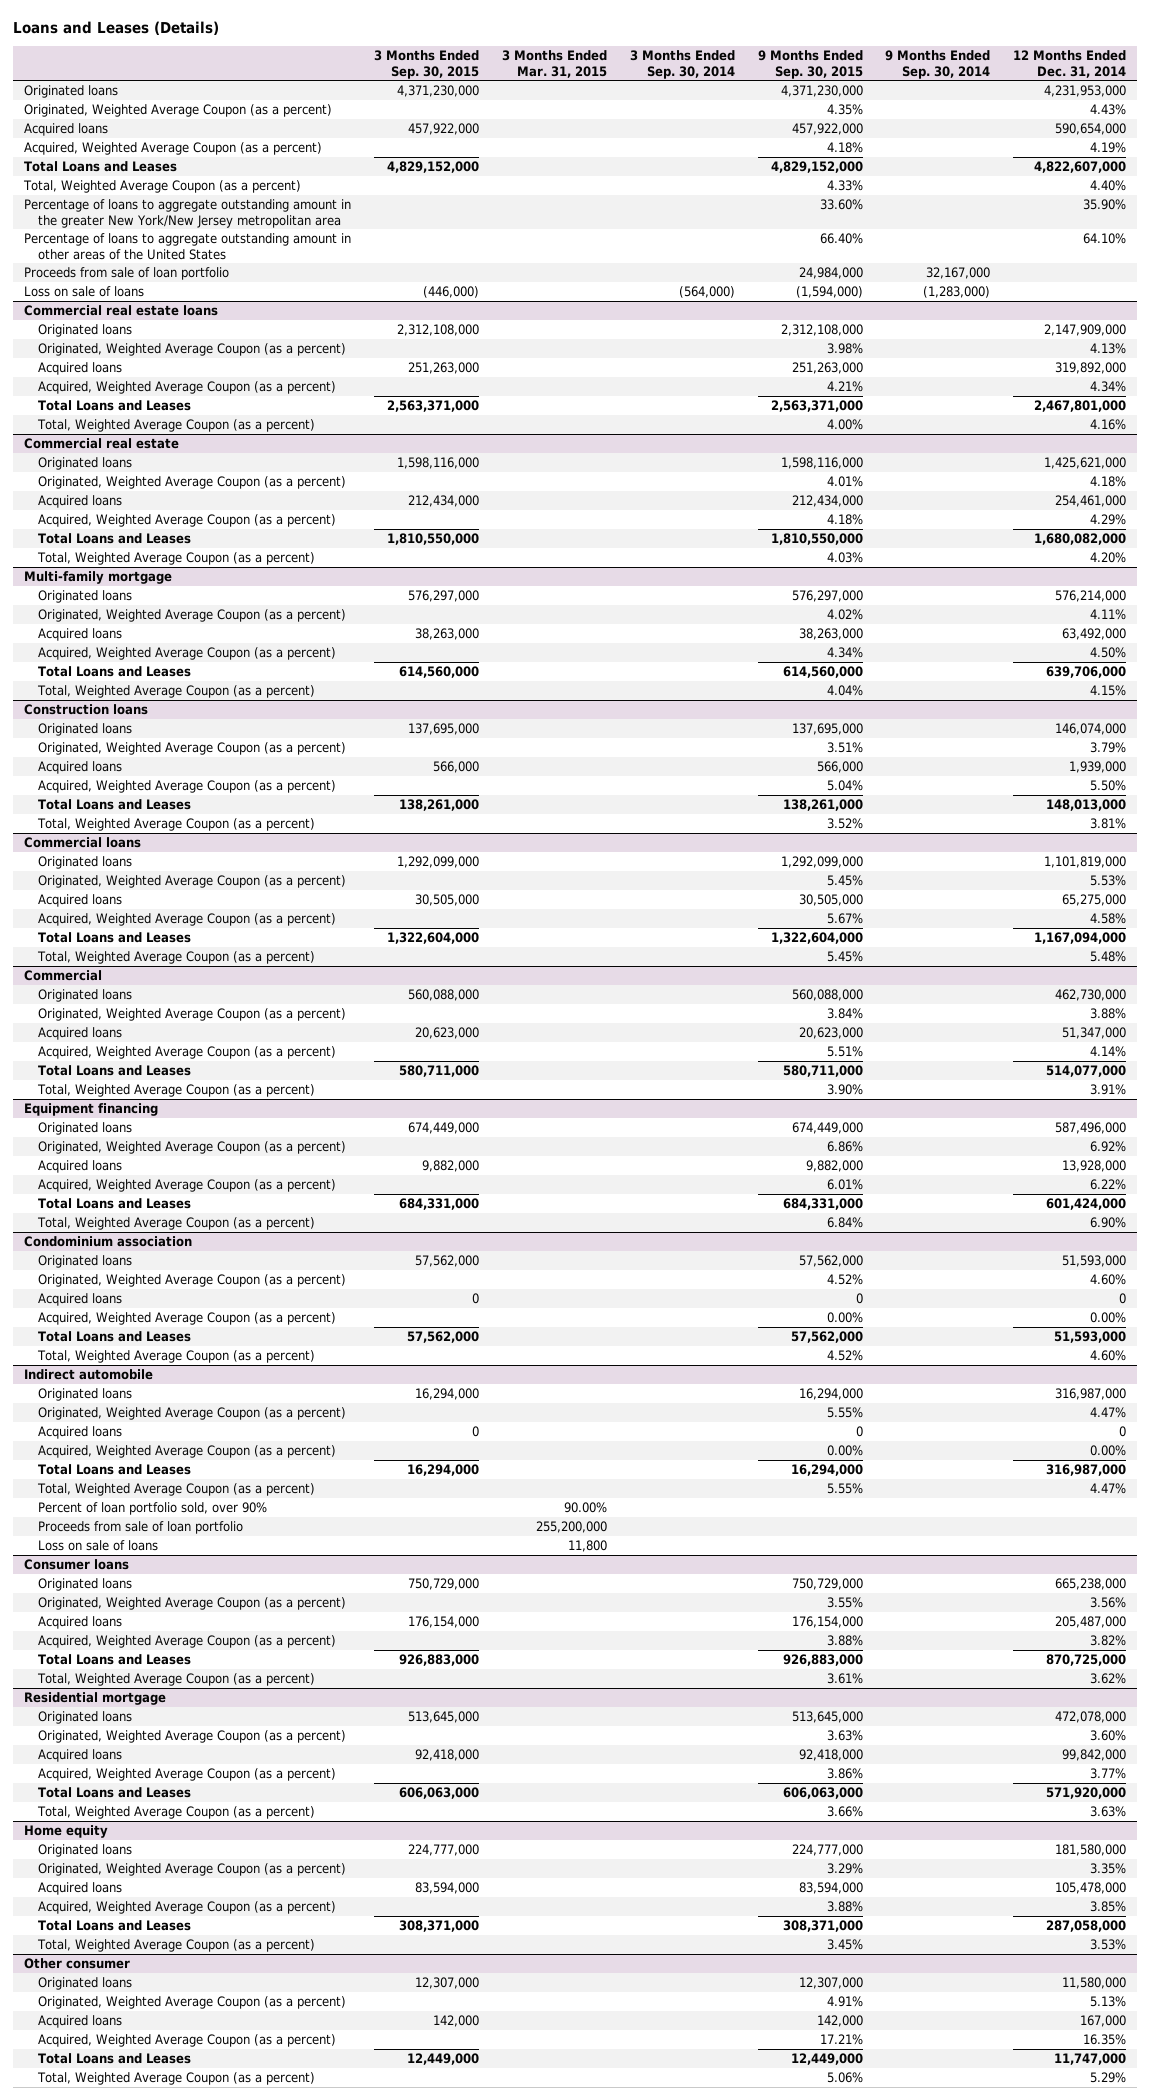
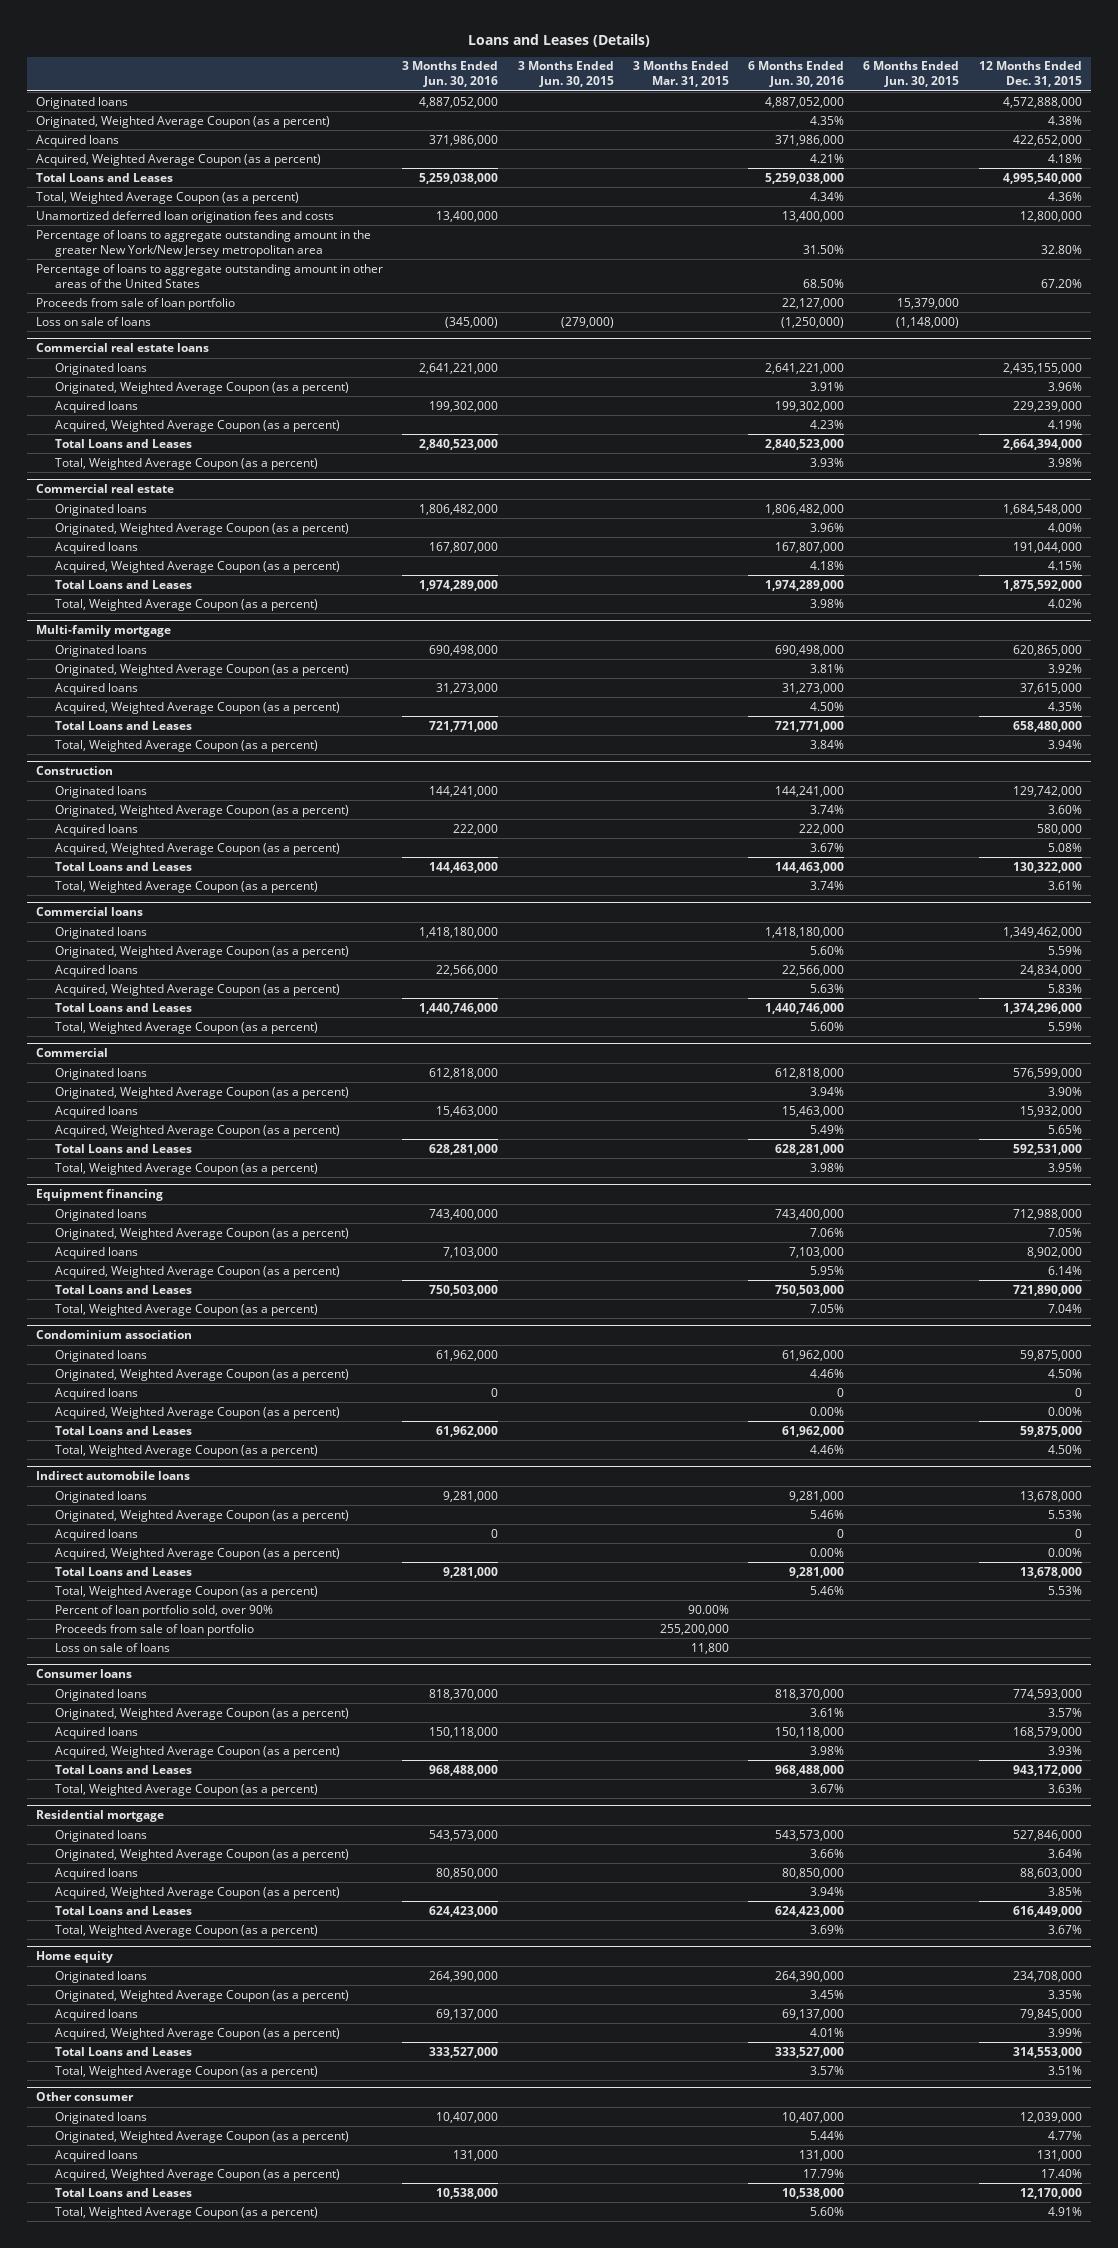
- | 3 Months Ended Sep. 30, 2015 | 3 Months Ended Mar. 31, 2015 | 3 Months Ended Sep. 30, 2014 | 9 Months Ended Sep. 30, 2015 | 9 Months Ended Sep. 30, 2014 | 12 Months Ended Dec. 31, 2014
+ | 3 Months Ended Jun. 30, 2016 | 3 Months Ended Jun. 30, 2015 | 3 Months Ended Mar. 31, 2015 | 6 Months Ended Jun. 30, 2016 | 6 Months Ended Jun. 30, 2015 | 12 Months Ended Dec. 31, 2015
+ Unamortized deferred loan origination fees and costs | 13,400,000 | | | 13,400,000 | | 12,800,000
- Construction loans
+ Construction
- Indirect automobile
+ Indirect automobile loans

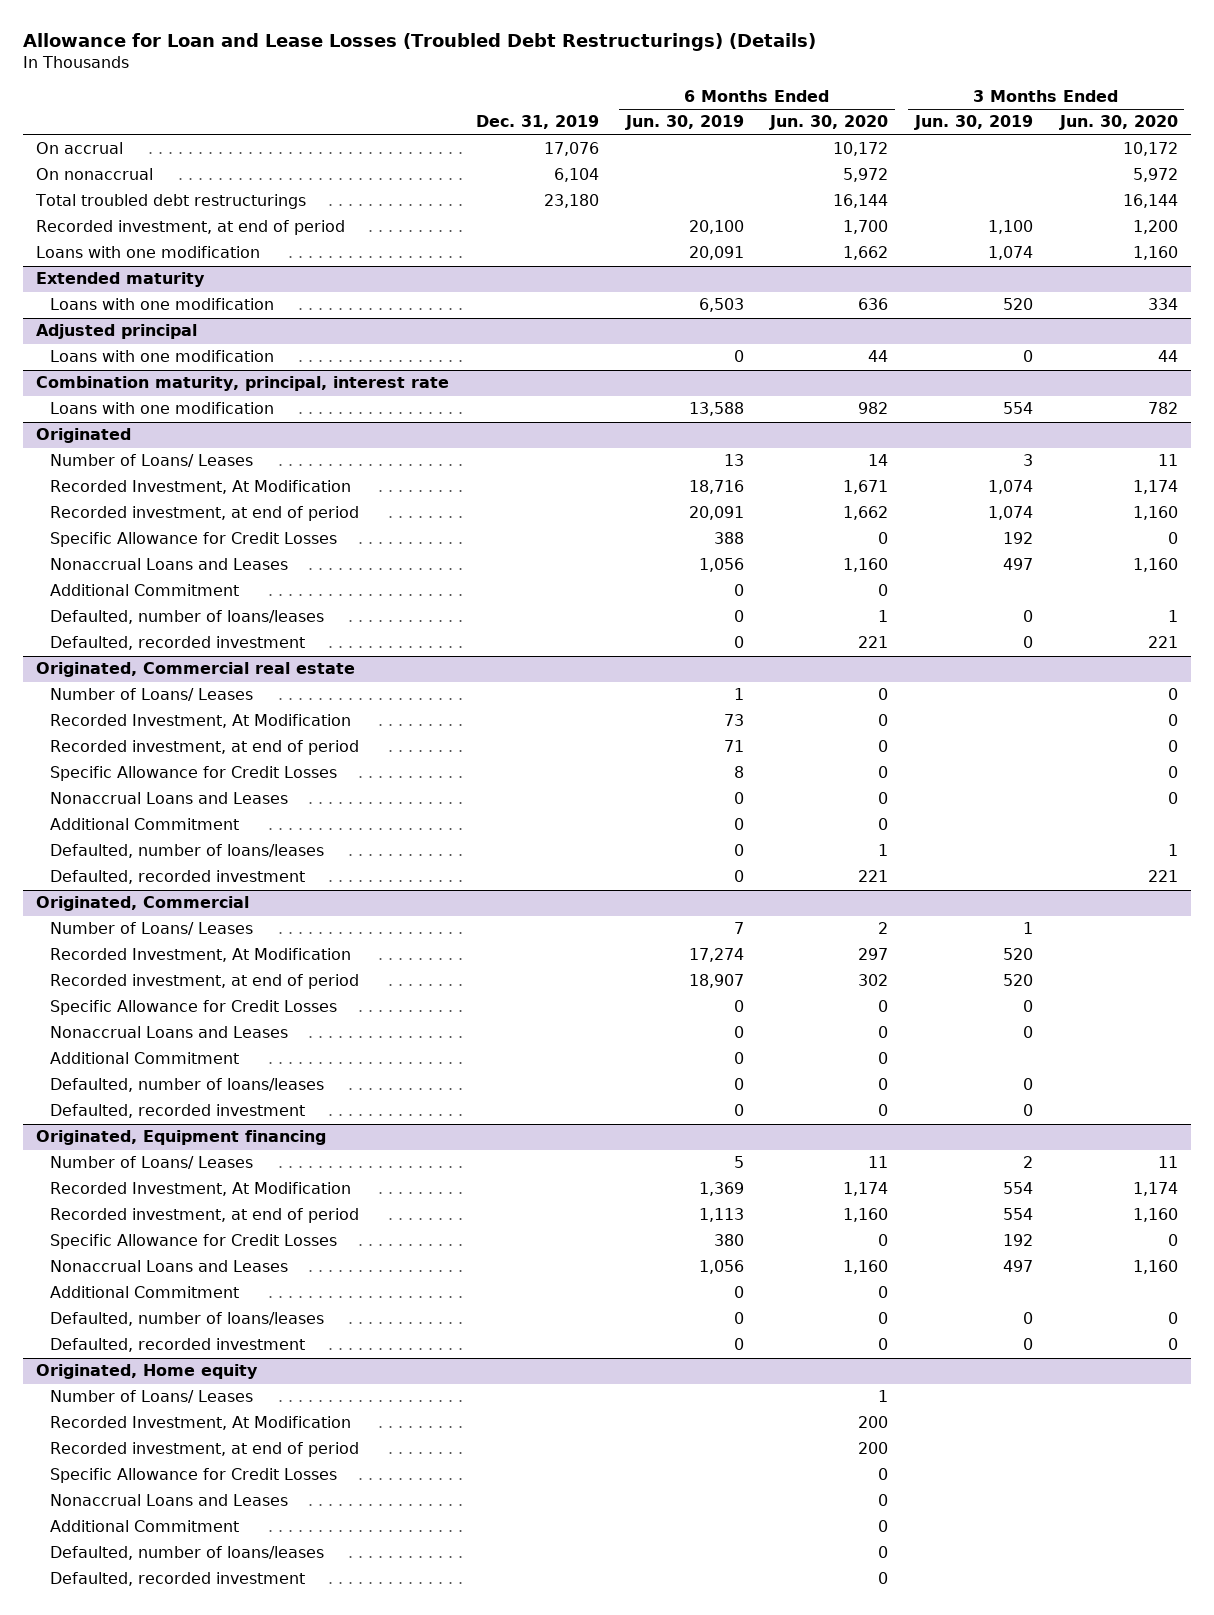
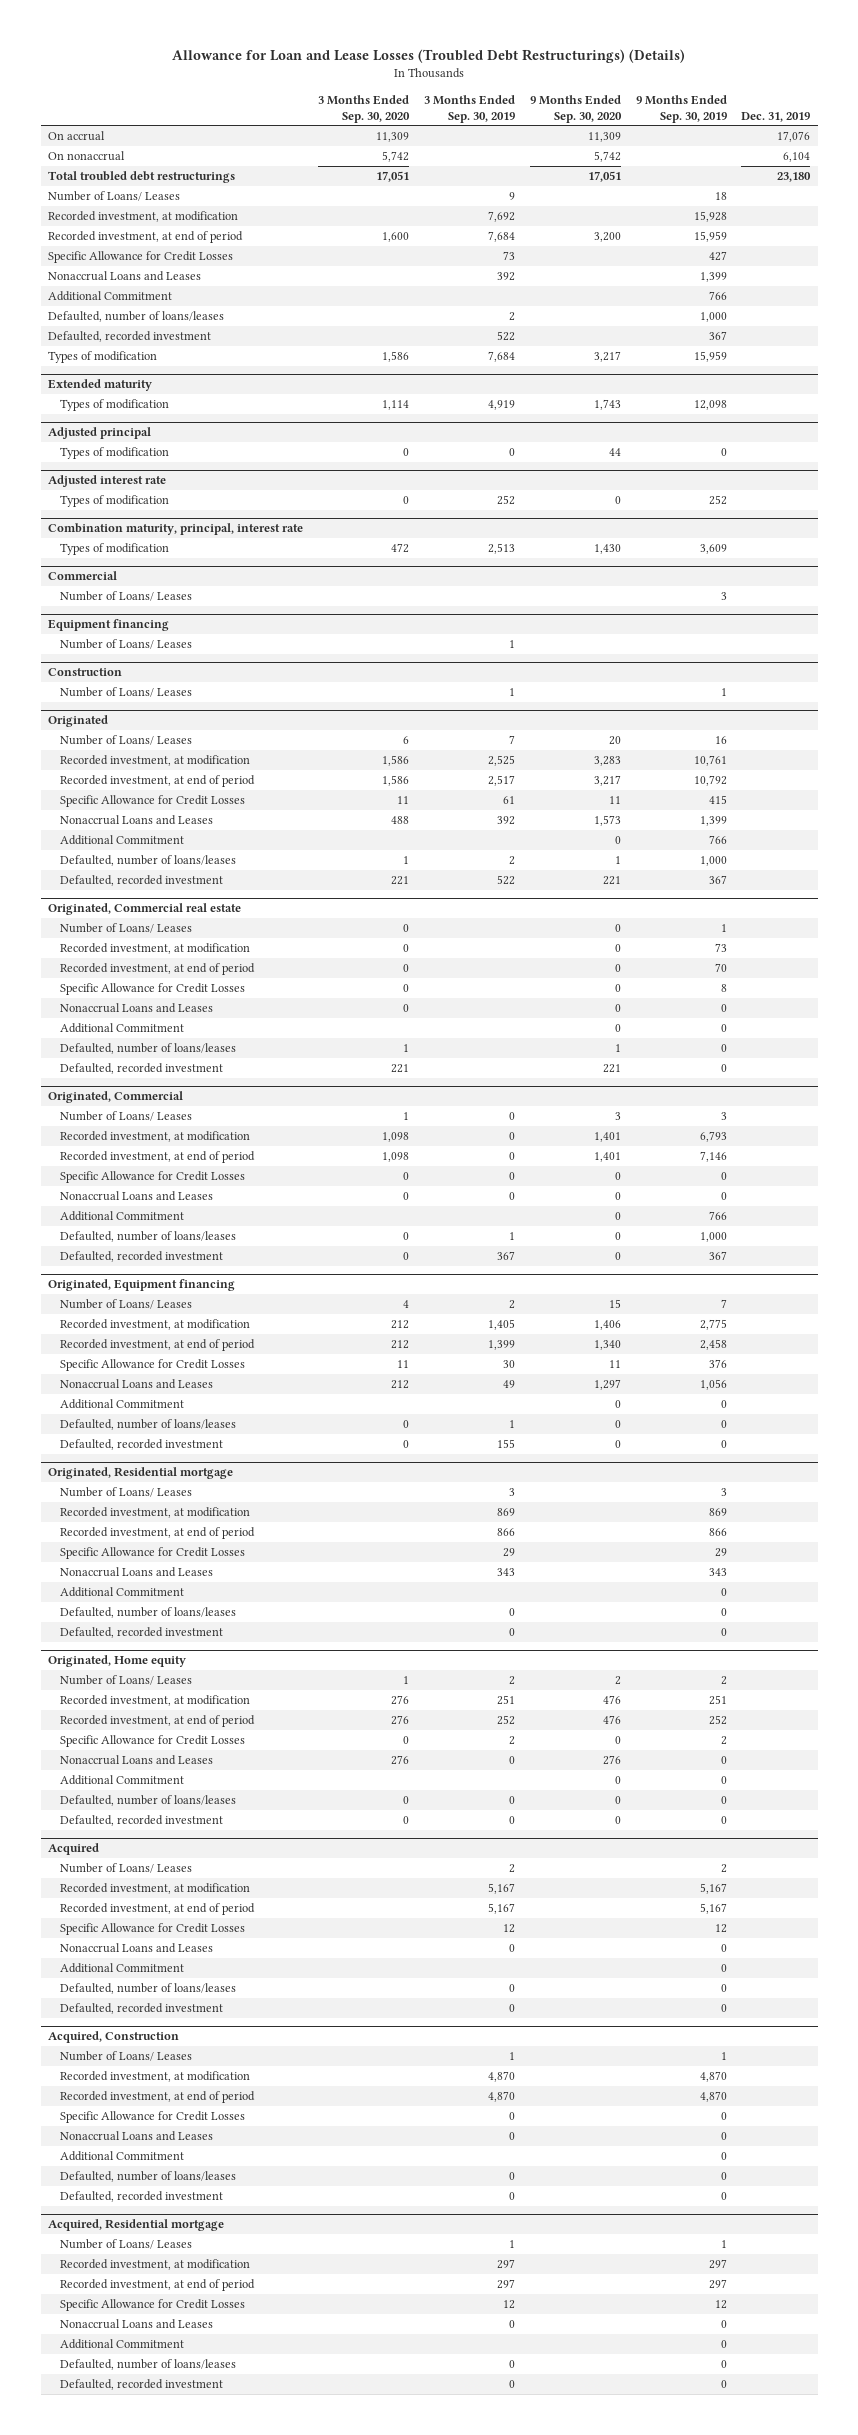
- | Dec. 31, 2019 | 6 Months Ended Jun. 30, 2019 | 6 Months Ended Jun. 30, 2020 | 3 Months Ended Jun. 30, 2019 | 3 Months Ended Jun. 30, 2020
+ | 3 Months Ended Sep. 30, 2020 | 3 Months Ended Sep. 30, 2019 | 9 Months Ended Sep. 30, 2020 | 9 Months Ended Sep. 30, 2019 | Dec. 31, 2019
+ Number of Loans/ Leases | | 9 | | 18 |
+ Recorded investment, at modification | | 7,692 | | 15,928 |
- Loans with one modification | | 20,091 | 1,662 | 1,074 | 1,160
+ Specific Allowance for Credit Losses | | 73 | | 427 |
+ Nonaccrual Loans and Leases | | 392 | | 1,399 |
+ Additional Commitment | | | | 766 |
+ Defaulted, number of loans/leases | | 2 | | 1,000 |
+ Defaulted, recorded investment | | 522 | | 367 |
+ Types of modification | 1,586 | 7,684 | 3,217 | 15,959 |
@ Extended maturity
- Loans with one modification | | 6,503 | 636 | 520 | 334
+ Types of modification | 1,114 | 4,919 | 1,743 | 12,098 |
@ Adjusted principal
- Loans with one modification | | 0 | 44 | 0 | 44
+ Types of modification | 0 | 0 | 44 | 0 |
+ Adjusted interest rate
+ Types of modification | 0 | 252 | 0 | 252 |
@ Combination maturity, principal, interest rate
- Loans with one modification | | 13,588 | 982 | 554 | 782
+ Types of modification | 472 | 2,513 | 1,430 | 3,609 |
+ Commercial
+ Number of Loans/ Leases | | | | 3 |
+ Equipment financing
+ Number of Loans/ Leases | | 1 | | |
+ Construction
+ Number of Loans/ Leases | | 1 | | 1 |
@ Originated
- Recorded Investment, At Modification | | 18,716 | 1,671 | 1,074 | 1,174
+ Recorded investment, at modification | 1,586 | 2,525 | 3,283 | 10,761 |
@ Originated, Commercial real estate
- Recorded Investment, At Modification | | 73 | 0 | | 0
+ Recorded investment, at modification | 0 | | 0 | 73 |
@ Originated, Commercial
- Recorded Investment, At Modification | | 17,274 | 297 | 520 |
+ Recorded investment, at modification | 1,098 | 0 | 1,401 | 6,793 |
@ Originated, Equipment financing
- Recorded Investment, At Modification | | 1,369 | 1,174 | 554 | 1,174
+ Recorded investment, at modification | 212 | 1,405 | 1,406 | 2,775 |
+ Originated, Residential mortgage
+ Number of Loans/ Leases | | 3 | | 3 |
+ Recorded investment, at modification | | 869 | | 869 |
+ Recorded investment, at end of period | | 866 | | 866 |
+ Specific Allowance for Credit Losses | | 29 | | 29 |
+ Nonaccrual Loans and Leases | | 343 | | 343 |
+ Additional Commitment | | | | 0 |
+ Defaulted, number of loans/leases | | 0 | | 0 |
+ Defaulted, recorded investment | | 0 | | 0 |
@ Originated, Home equity
- Recorded Investment, At Modification | | | 200 | |
+ Recorded investment, at modification | 276 | 251 | 476 | 251 |
+ Acquired
+ Number of Loans/ Leases | | 2 | | 2 |
+ Recorded investment, at modification | | 5,167 | | 5,167 |
+ Recorded investment, at end of period | | 5,167 | | 5,167 |
+ Specific Allowance for Credit Losses | | 12 | | 12 |
+ Nonaccrual Loans and Leases | | 0 | | 0 |
+ Additional Commitment | | | | 0 |
+ Defaulted, number of loans/leases | | 0 | | 0 |
+ Defaulted, recorded investment | | 0 | | 0 |
+ Acquired, Construction
+ Number of Loans/ Leases | | 1 | | 1 |
+ Recorded investment, at modification | | 4,870 | | 4,870 |
+ Recorded investment, at end of period | | 4,870 | | 4,870 |
+ Specific Allowance for Credit Losses | | 0 | | 0 |
+ Nonaccrual Loans and Leases | | 0 | | 0 |
+ Additional Commitment | | | | 0 |
+ Defaulted, number of loans/leases | | 0 | | 0 |
+ Defaulted, recorded investment | | 0 | | 0 |
+ Acquired, Residential mortgage
+ Number of Loans/ Leases | | 1 | | 1 |
+ Recorded investment, at modification | | 297 | | 297 |
+ Recorded investment, at end of period | | 297 | | 297 |
+ Specific Allowance for Credit Losses | | 12 | | 12 |
+ Nonaccrual Loans and Leases | | 0 | | 0 |
+ Additional Commitment | | | | 0 |
+ Defaulted, number of loans/leases | | 0 | | 0 |
+ Defaulted, recorded investment | | 0 | | 0 |

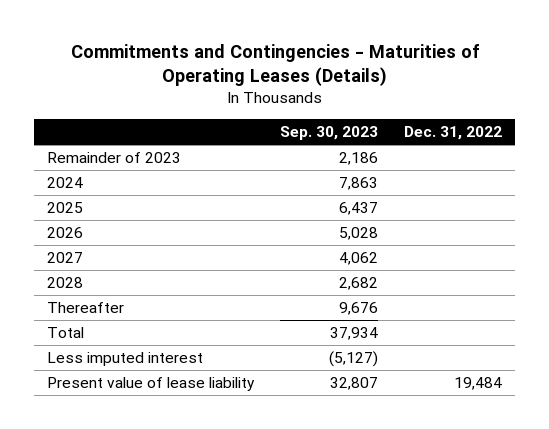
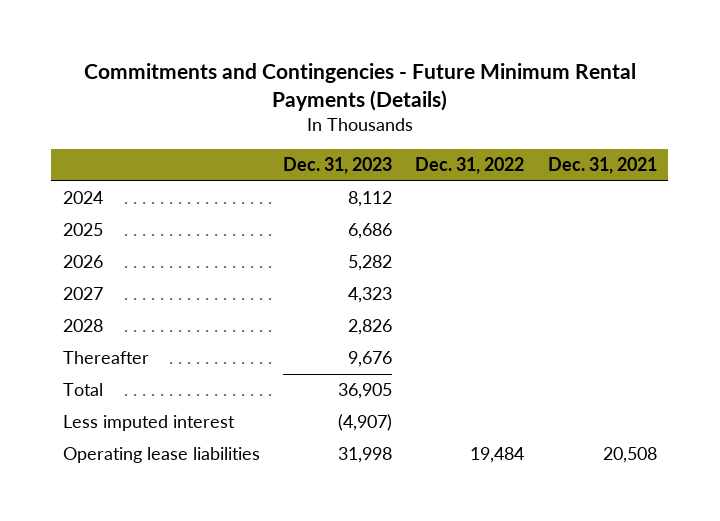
- Commitments and Contingencies - Maturities of Operating Leases (Details)
+ Commitments and Contingencies - Future Minimum Rental Payments (Details)
- | Sep. 30, 2023 | Dec. 31, 2022
+ | Dec. 31, 2023 | Dec. 31, 2022 | Dec. 31, 2021
- Remainder of 2023 | 2,186 |
- Present value of lease liability | 32,807 | 19,484
+ Operating lease liabilities | 31,998 | 19,484 | 20,508

